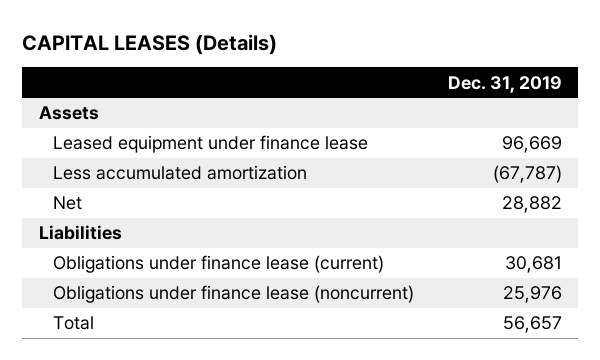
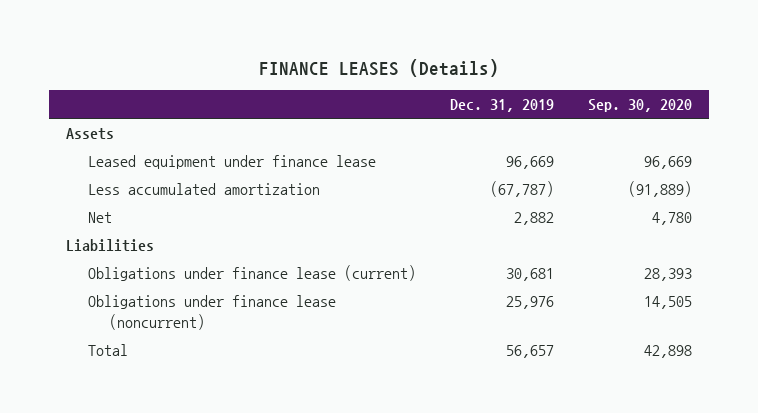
- CAPITAL LEASES (Details)
+ FINANCE LEASES (Details)
- | Dec. 31, 2019
+ | Dec. 31, 2019 | Sep. 30, 2020
- Net | 28,882
+ Net | 2,882 | 4,780

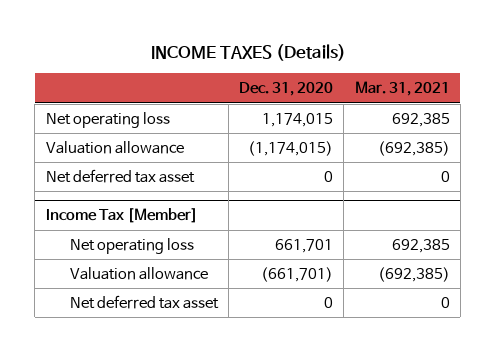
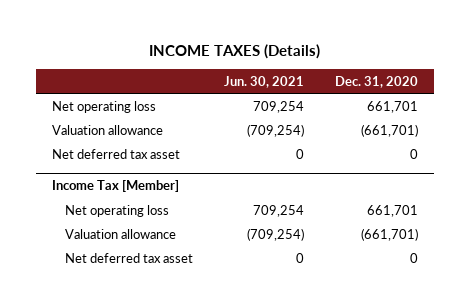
- | Dec. 31, 2020 | Mar. 31, 2021
+ | Jun. 30, 2021 | Dec. 31, 2020
- Net operating loss | 1,174,015 | 692,385
- Valuation allowance | (1,174,015) | (692,385)
+ Net operating loss | 709,254 | 661,701
+ Valuation allowance | (709,254) | (661,701)

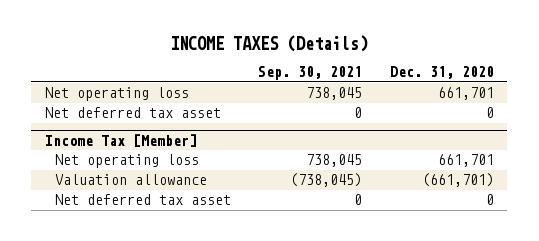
- | Jun. 30, 2021 | Dec. 31, 2020
+ | Sep. 30, 2021 | Dec. 31, 2020
- Valuation allowance | (709,254) | (661,701)

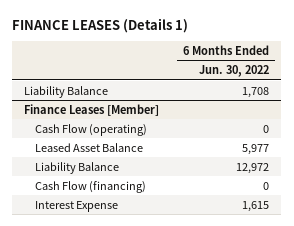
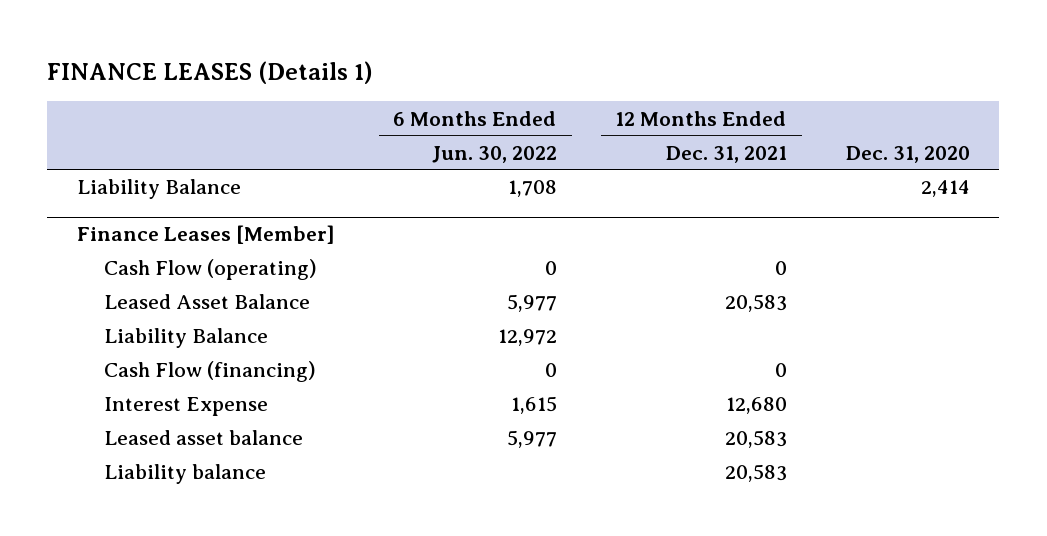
- | 6 Months Ended Jun. 30, 2022
+ | 6 Months Ended Jun. 30, 2022 | 12 Months Ended Dec. 31, 2021 | Dec. 31, 2020
@ Finance Leases [Member]
+ Leased asset balance | 5,977 | 20,583 |
+ Liability balance | | 20,583 |

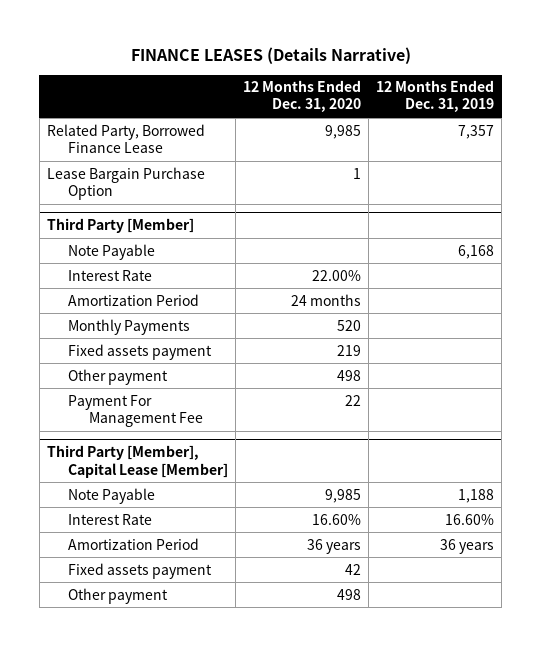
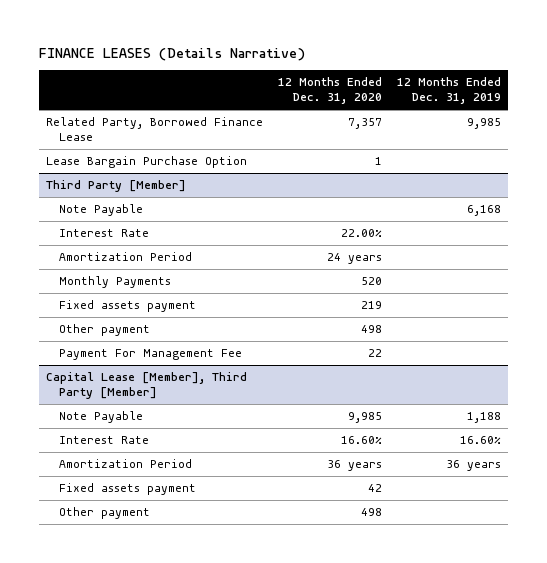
- Related Party, Borrowed Finance Lease | 9,985 | 7,357
+ Related Party, Borrowed Finance Lease | 7,357 | 9,985
@ Third Party [Member]
- Amortization Period | 24 months |
+ Amortization Period | 24 years |
- Third Party [Member], Capital Lease [Member]
+ Capital Lease [Member], Third Party [Member]

